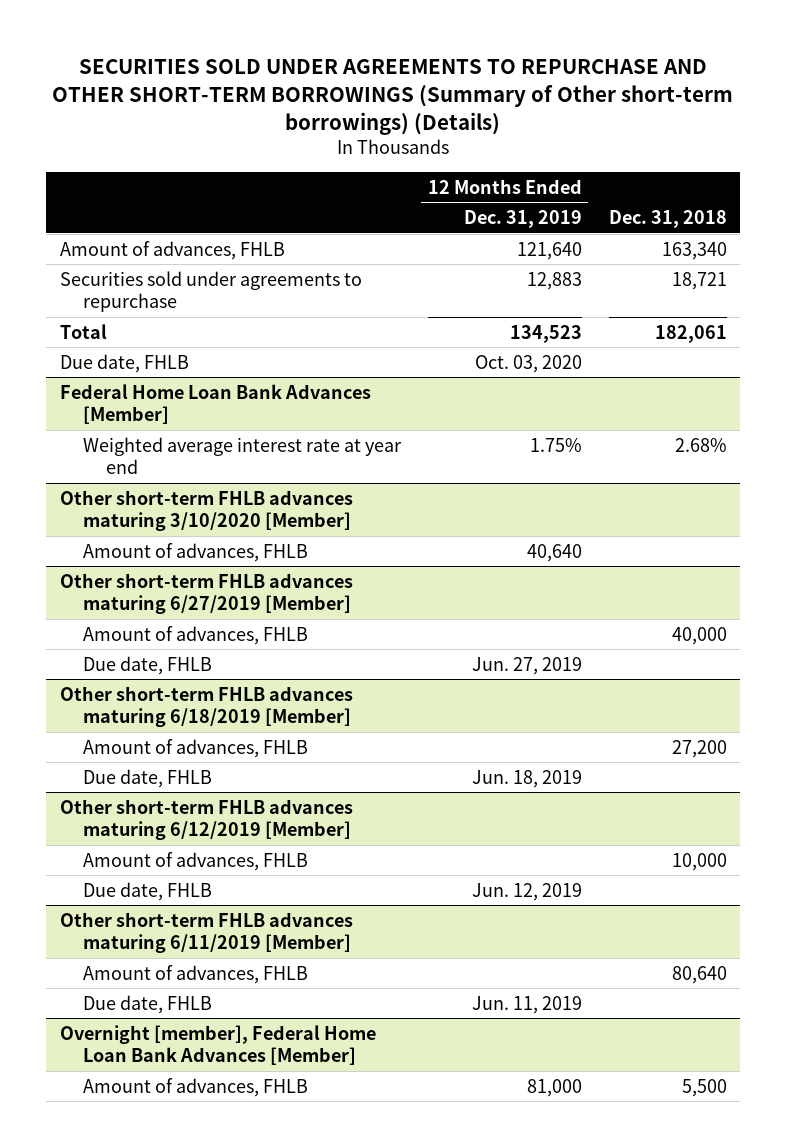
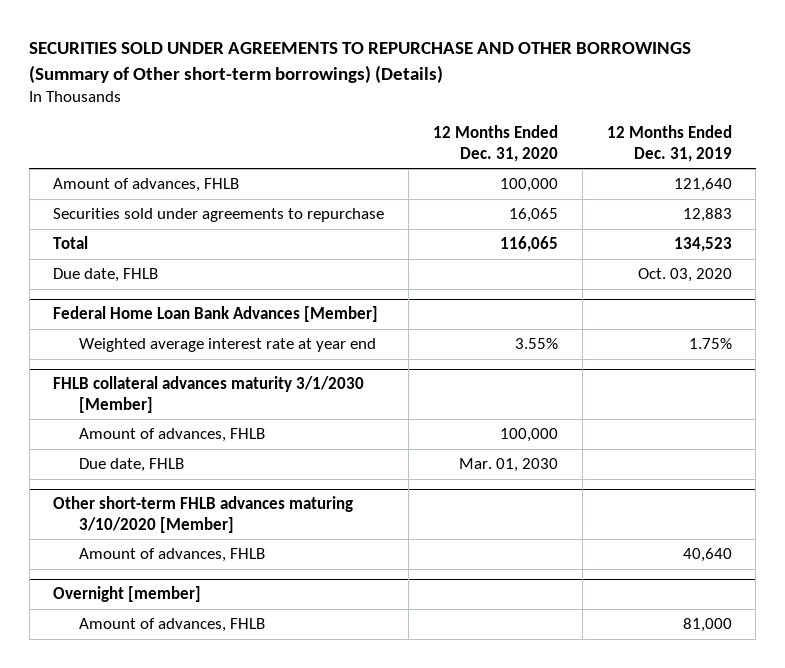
- SECURITIES SOLD UNDER AGREEMENTS TO REPURCHASE AND OTHER SHORT-TERM BORROWINGS (Summary of Other short-term borrowings) (Details)
+ SECURITIES SOLD UNDER AGREEMENTS TO REPURCHASE AND OTHER BORROWINGS (Summary of Other short-term borrowings) (Details)
- | 12 Months Ended Dec. 31, 2019 | Dec. 31, 2018
+ | 12 Months Ended Dec. 31, 2020 | 12 Months Ended Dec. 31, 2019
+ FHLB collateral advances maturity 3/1/2030 [Member]
+ Amount of advances, FHLB | 100,000 |
+ Due date, FHLB | Mar. 01, 2030 |
- Other short-term FHLB advances maturing 6/27/2019 [Member]
- Amount of advances, FHLB | | 40,000
- Due date, FHLB | Jun. 27, 2019 |
- Other short-term FHLB advances maturing 6/18/2019 [Member]
- Amount of advances, FHLB | | 27,200
- Due date, FHLB | Jun. 18, 2019 |
- Other short-term FHLB advances maturing 6/12/2019 [Member]
- Amount of advances, FHLB | | 10,000
- Due date, FHLB | Jun. 12, 2019 |
- Other short-term FHLB advances maturing 6/11/2019 [Member]
- Amount of advances, FHLB | | 80,640
- Due date, FHLB | Jun. 11, 2019 |
- Overnight [member], Federal Home Loan Bank Advances [Member]
+ Overnight [member]

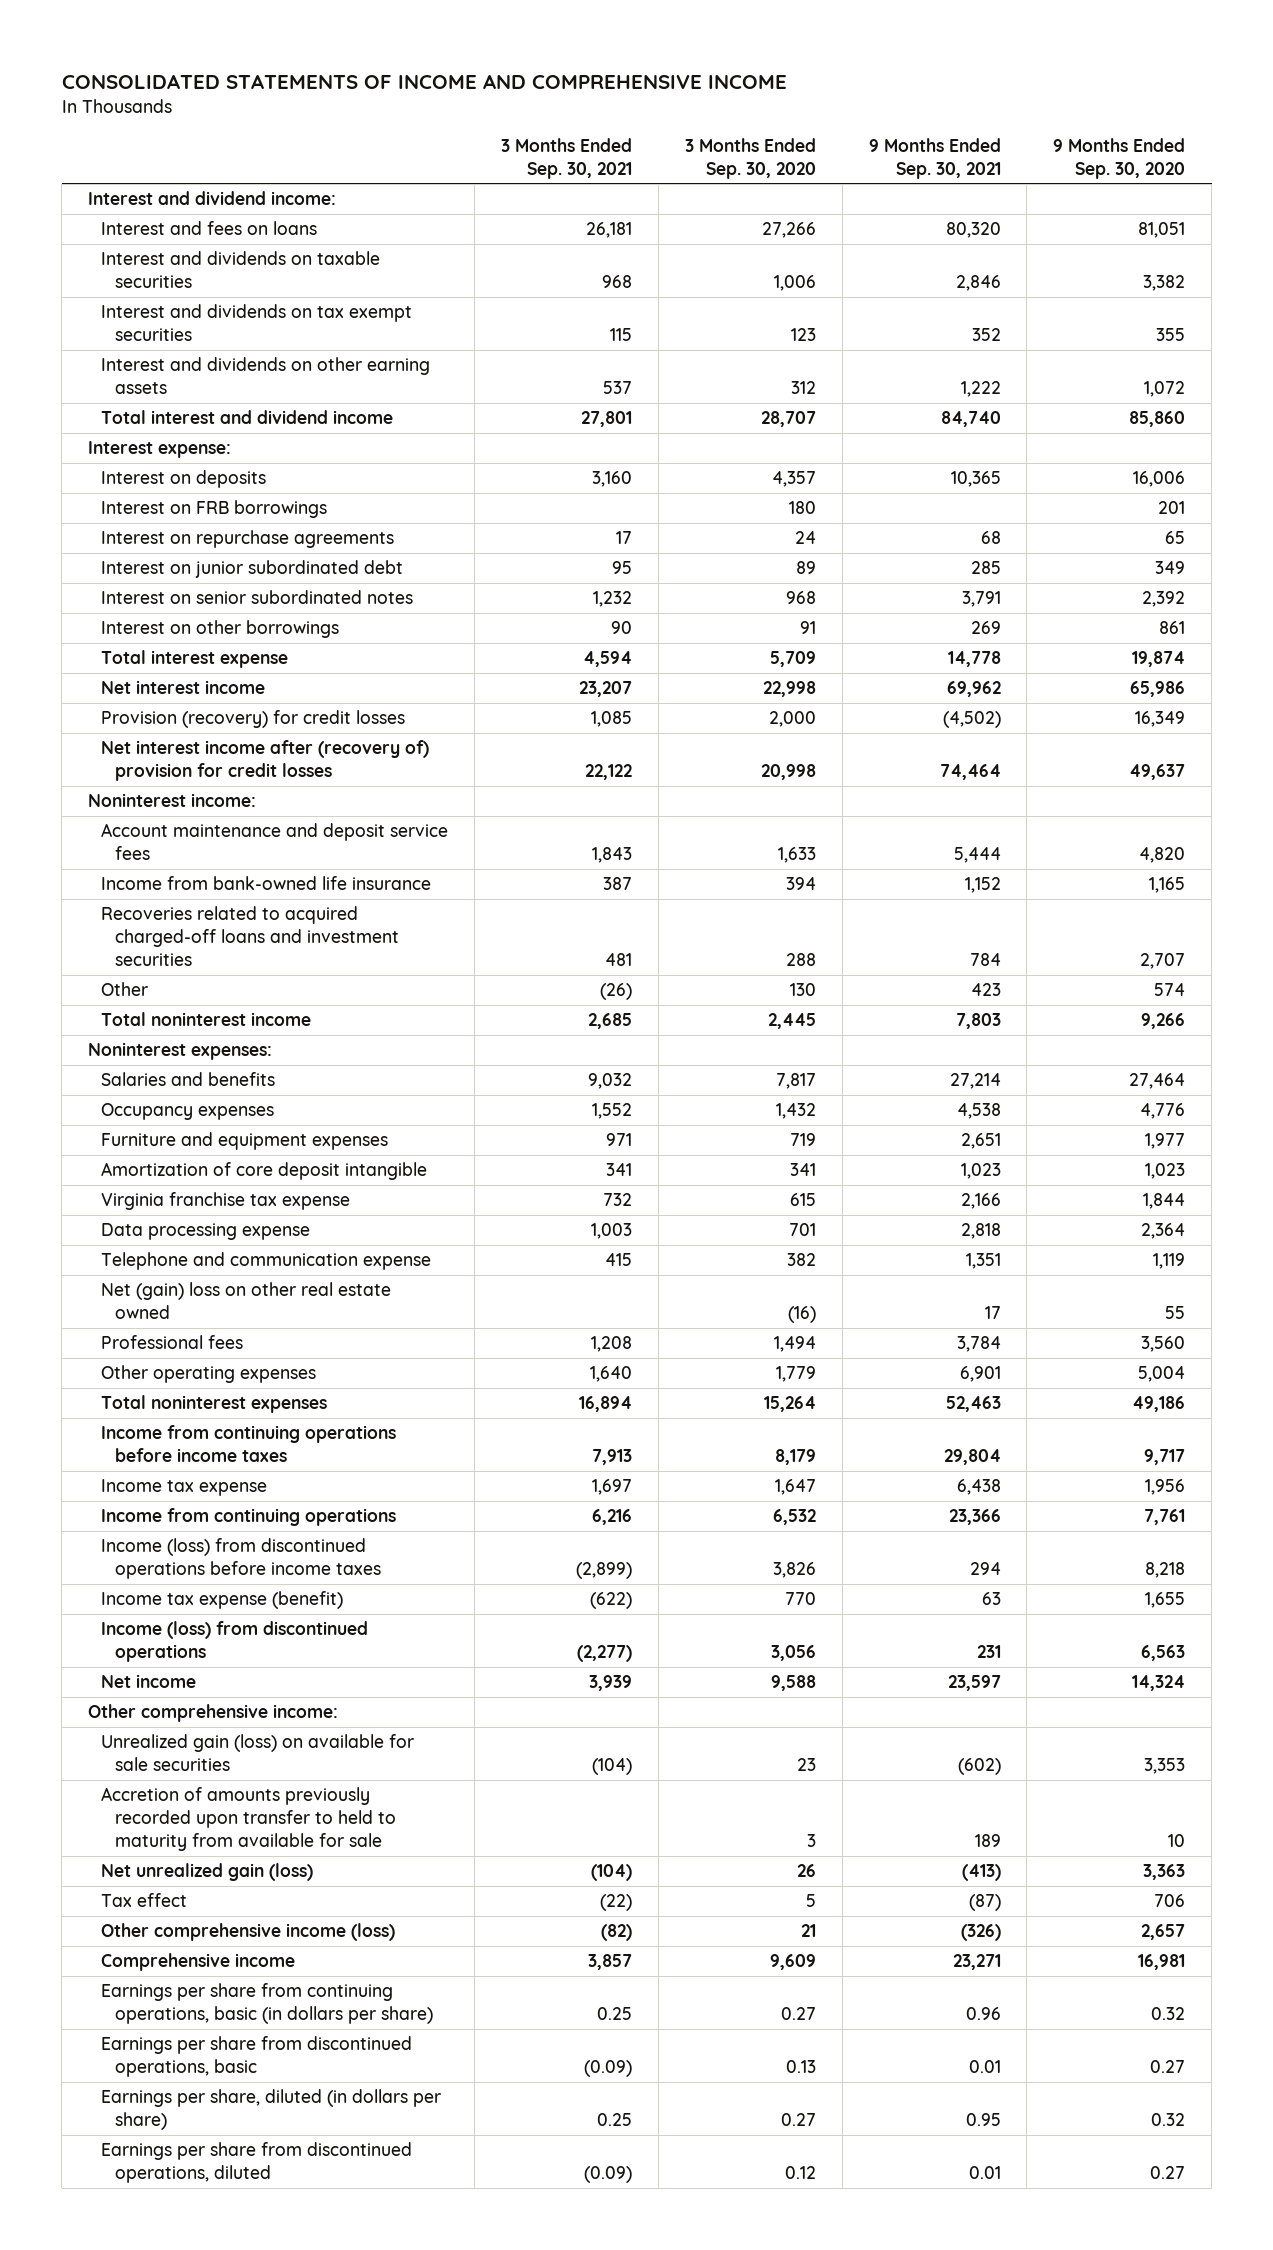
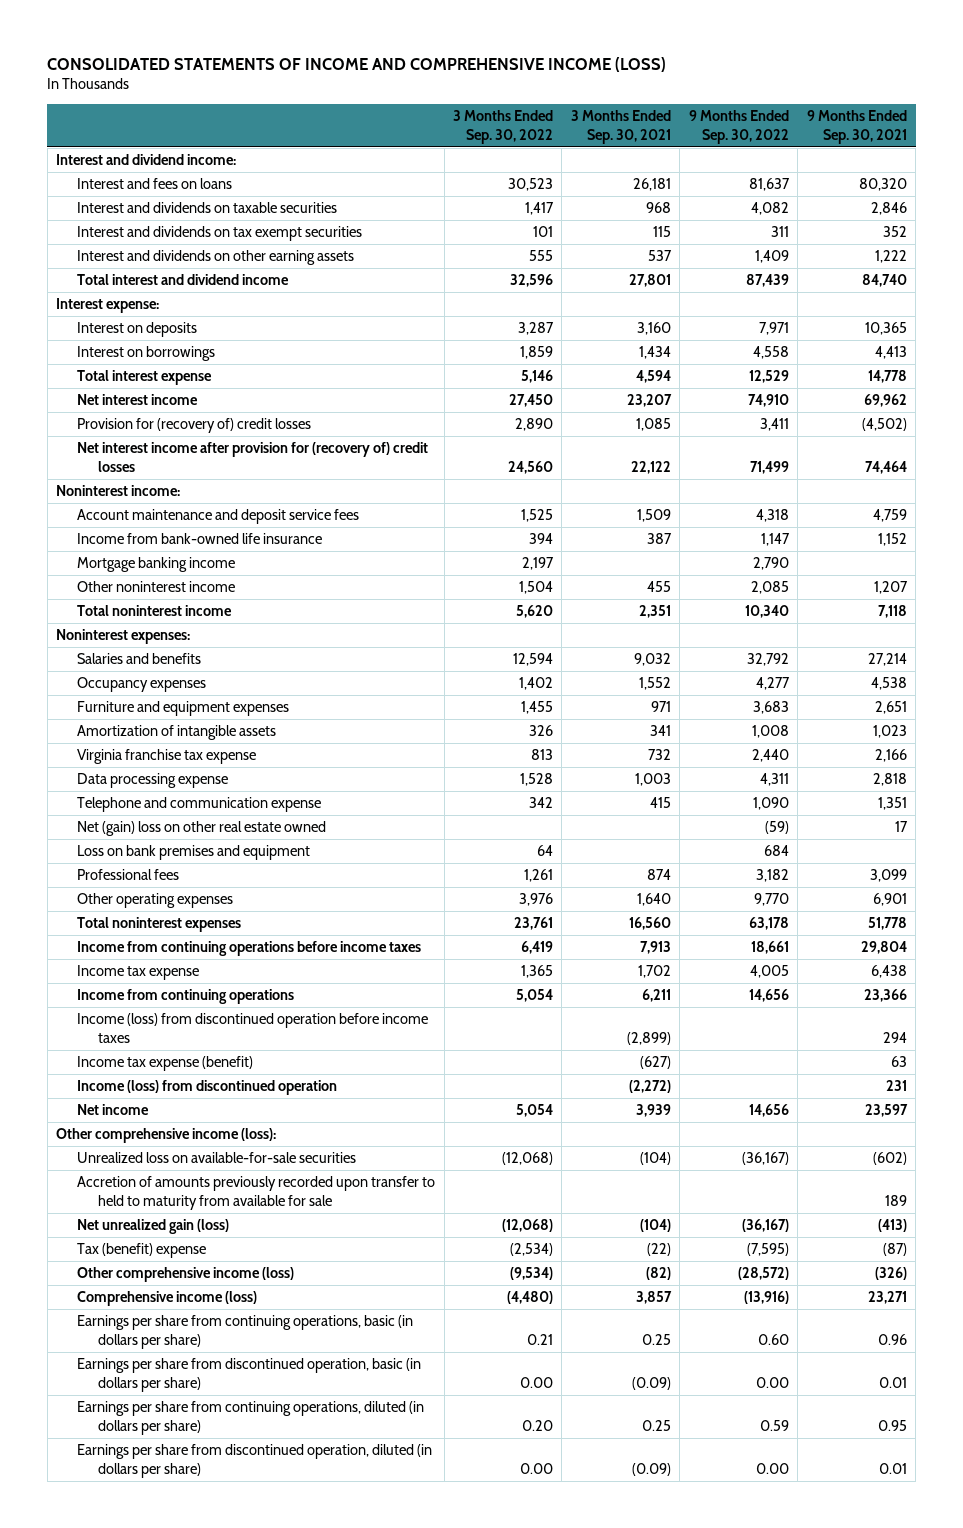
- CONSOLIDATED STATEMENTS OF INCOME AND COMPREHENSIVE INCOME
+ CONSOLIDATED STATEMENTS OF INCOME AND COMPREHENSIVE INCOME (LOSS)
- | 3 Months Ended Sep. 30, 2021 | 3 Months Ended Sep. 30, 2020 | 9 Months Ended Sep. 30, 2021 | 9 Months Ended Sep. 30, 2020
+ | 3 Months Ended Sep. 30, 2022 | 3 Months Ended Sep. 30, 2021 | 9 Months Ended Sep. 30, 2022 | 9 Months Ended Sep. 30, 2021
- Interest on FRB borrowings | | 180 | | 201
- Interest on repurchase agreements | 17 | 24 | 68 | 65
- Interest on junior subordinated debt | 95 | 89 | 285 | 349
- Interest on senior subordinated notes | 1,232 | 968 | 3,791 | 2,392
- Interest on other borrowings | 90 | 91 | 269 | 861
+ Interest on borrowings | 1,859 | 1,434 | 4,558 | 4,413
- Provision (recovery) for credit losses | 1,085 | 2,000 | (4,502) | 16,349
- Net interest income after (recovery of) provision for credit losses | 22,122 | 20,998 | 74,464 | 49,637
+ Provision for (recovery of) credit losses | 2,890 | 1,085 | 3,411 | (4,502)
+ Net interest income after provision for (recovery of) credit losses | 24,560 | 22,122 | 71,499 | 74,464
- Account maintenance and deposit service fees | 1,843 | 1,633 | 5,444 | 4,820
+ Account maintenance and deposit service fees | 1,525 | 1,509 | 4,318 | 4,759
- Recoveries related to acquired charged-off loans and investment securities | 481 | 288 | 784 | 2,707
- Other | (26) | 130 | 423 | 574
- Total noninterest income | 2,685 | 2,445 | 7,803 | 9,266
+ Mortgage banking income | 2,197 | | 2,790 |
+ Other noninterest income | 1,504 | 455 | 2,085 | 1,207
+ Total noninterest income | 5,620 | 2,351 | 10,340 | 7,118
- Amortization of core deposit intangible | 341 | 341 | 1,023 | 1,023
+ Amortization of intangible assets | 326 | 341 | 1,008 | 1,023
- Professional fees | 1,208 | 1,494 | 3,784 | 3,560
+ Loss on bank premises and equipment | 64 | | 684 |
+ Professional fees | 1,261 | 874 | 3,182 | 3,099
- Total noninterest expenses | 16,894 | 15,264 | 52,463 | 49,186
+ Total noninterest expenses | 23,761 | 16,560 | 63,178 | 51,778
- Income tax expense | 1,697 | 1,647 | 6,438 | 1,956
- Income from continuing operations | 6,216 | 6,532 | 23,366 | 7,761
- Income (loss) from discontinued operations before income taxes | (2,899) | 3,826 | 294 | 8,218
- Income tax expense (benefit) | (622) | 770 | 63 | 1,655
- Income (loss) from discontinued operations | (2,277) | 3,056 | 231 | 6,563
+ Income tax expense | 1,365 | 1,702 | 4,005 | 6,438
+ Income from continuing operations | 5,054 | 6,211 | 14,656 | 23,366
+ Income (loss) from discontinued operation before income taxes | | (2,899) | | 294
+ Income tax expense (benefit) | | (627) | | 63
+ Income (loss) from discontinued operation | | (2,272) | | 231
- Other comprehensive income:
- Unrealized gain (loss) on available for sale securities | (104) | 23 | (602) | 3,353
+ Other comprehensive income (loss):
+ Unrealized loss on available-for-sale securities | (12,068) | (104) | (36,167) | (602)
- Tax effect | (22) | 5 | (87) | 706
+ Tax (benefit) expense | (2,534) | (22) | (7,595) | (87)
- Comprehensive income | 3,857 | 9,609 | 23,271 | 16,981
+ Comprehensive income (loss) | (4,480) | 3,857 | (13,916) | 23,271
- Earnings per share from discontinued operations, basic | (0.09) | 0.13 | 0.01 | 0.27
- Earnings per share, diluted (in dollars per share) | 0.25 | 0.27 | 0.95 | 0.32
- Earnings per share from discontinued operations, diluted | (0.09) | 0.12 | 0.01 | 0.27
+ Earnings per share from discontinued operation, basic (in dollars per share) | 0.00 | (0.09) | 0.00 | 0.01
+ Earnings per share from continuing operations, diluted (in dollars per share) | 0.20 | 0.25 | 0.59 | 0.95
+ Earnings per share from discontinued operation, diluted (in dollars per share) | 0.00 | (0.09) | 0.00 | 0.01

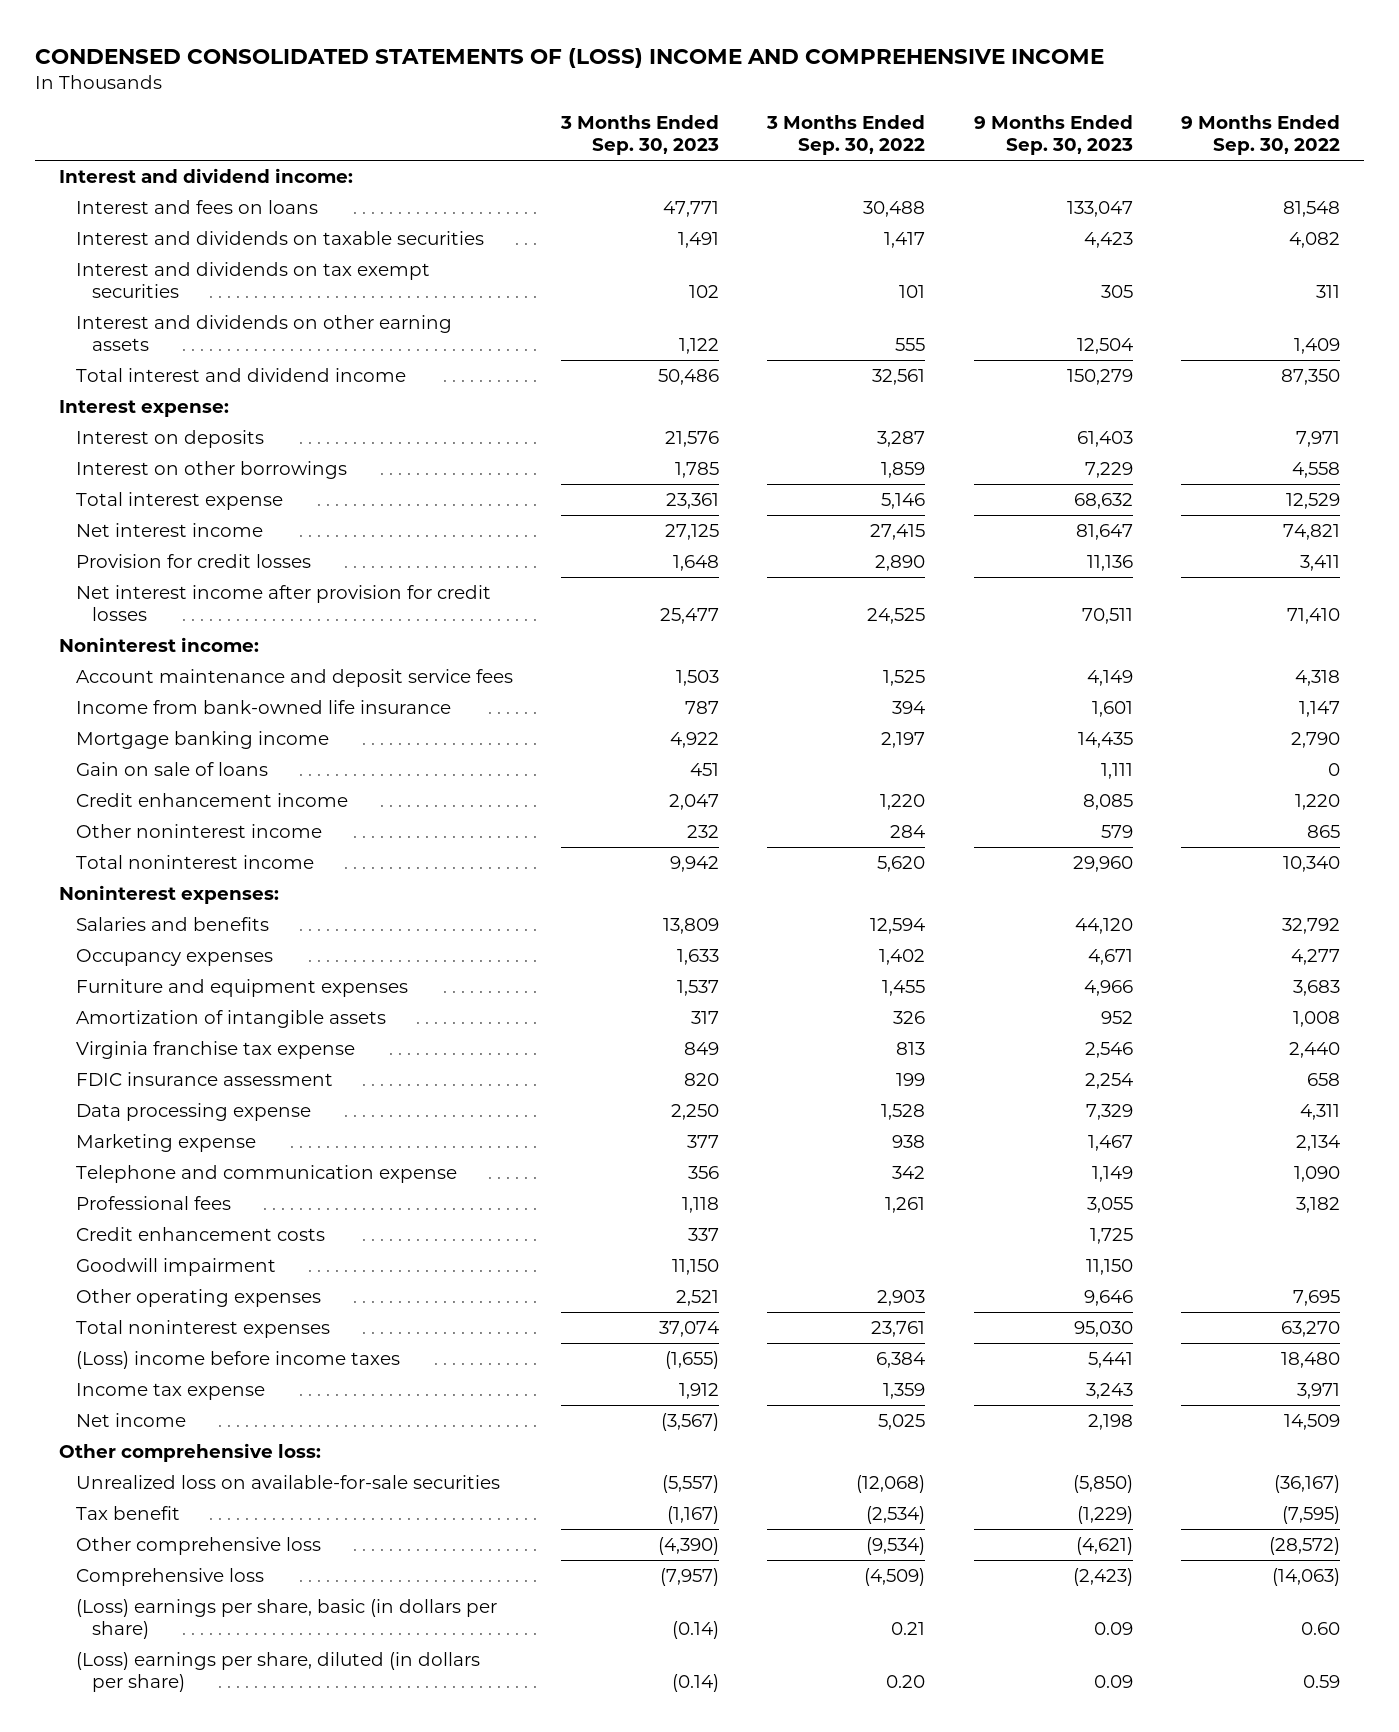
- CONSOLIDATED STATEMENTS OF INCOME AND COMPREHENSIVE INCOME (LOSS)
+ CONDENSED CONSOLIDATED STATEMENTS OF (LOSS) INCOME AND COMPREHENSIVE INCOME
- | 3 Months Ended Sep. 30, 2022 | 3 Months Ended Sep. 30, 2021 | 9 Months Ended Sep. 30, 2022 | 9 Months Ended Sep. 30, 2021
+ | 3 Months Ended Sep. 30, 2023 | 3 Months Ended Sep. 30, 2022 | 9 Months Ended Sep. 30, 2023 | 9 Months Ended Sep. 30, 2022
- Interest and fees on loans | 30,523 | 26,181 | 81,637 | 80,320
+ Interest and fees on loans | 47,771 | 30,488 | 133,047 | 81,548
- Total interest and dividend income | 32,596 | 27,801 | 87,439 | 84,740
+ Total interest and dividend income | 50,486 | 32,561 | 150,279 | 87,350
- Interest on borrowings | 1,859 | 1,434 | 4,558 | 4,413
+ Interest on other borrowings | 1,785 | 1,859 | 7,229 | 4,558
- Net interest income | 27,450 | 23,207 | 74,910 | 69,962
- Provision for (recovery of) credit losses | 2,890 | 1,085 | 3,411 | (4,502)
- Net interest income after provision for (recovery of) credit losses | 24,560 | 22,122 | 71,499 | 74,464
+ Net interest income | 27,125 | 27,415 | 81,647 | 74,821
+ Provision for credit losses | 1,648 | 2,890 | 11,136 | 3,411
+ Net interest income after provision for credit losses | 25,477 | 24,525 | 70,511 | 71,410
- Other noninterest income | 1,504 | 455 | 2,085 | 1,207
+ Gain on sale of loans | 451 | | 1,111 | 0
+ Credit enhancement income | 2,047 | 1,220 | 8,085 | 1,220
+ Other noninterest income | 232 | 284 | 579 | 865
+ FDIC insurance assessment | 820 | 199 | 2,254 | 658
+ Marketing expense | 377 | 938 | 1,467 | 2,134
- Net (gain) loss on other real estate owned | | | (59) | 17
- Loss on bank premises and equipment | 64 | | 684 |
- Other operating expenses | 3,976 | 1,640 | 9,770 | 6,901
- Total noninterest expenses | 23,761 | 16,560 | 63,178 | 51,778
- Income from continuing operations before income taxes | 6,419 | 7,913 | 18,661 | 29,804
- Income tax expense | 1,365 | 1,702 | 4,005 | 6,438
- Income from continuing operations | 5,054 | 6,211 | 14,656 | 23,366
- Income (loss) from discontinued operation before income taxes | | (2,899) | | 294
- Income tax expense (benefit) | | (627) | | 63
- Income (loss) from discontinued operation | | (2,272) | | 231
- Net income | 5,054 | 3,939 | 14,656 | 23,597
- Other comprehensive income (loss):
+ Credit enhancement costs | 337 | | 1,725 |
+ Goodwill impairment | 11,150 | | 11,150 |
+ Other operating expenses | 2,521 | 2,903 | 9,646 | 7,695
+ Total noninterest expenses | 37,074 | 23,761 | 95,030 | 63,270
+ (Loss) income before income taxes | (1,655) | 6,384 | 5,441 | 18,480
+ Income tax expense | 1,912 | 1,359 | 3,243 | 3,971
+ Net income | (3,567) | 5,025 | 2,198 | 14,509
+ Other comprehensive loss:
- Accretion of amounts previously recorded upon transfer to held to maturity from available for sale | | | | 189
- Net unrealized gain (loss) | (12,068) | (104) | (36,167) | (413)
- Tax (benefit) expense | (2,534) | (22) | (7,595) | (87)
- Other comprehensive income (loss) | (9,534) | (82) | (28,572) | (326)
- Comprehensive income (loss) | (4,480) | 3,857 | (13,916) | 23,271
- Earnings per share from continuing operations, basic (in dollars per share) | 0.21 | 0.25 | 0.60 | 0.96
- Earnings per share from discontinued operation, basic (in dollars per share) | 0.00 | (0.09) | 0.00 | 0.01
- Earnings per share from continuing operations, diluted (in dollars per share) | 0.20 | 0.25 | 0.59 | 0.95
- Earnings per share from discontinued operation, diluted (in dollars per share) | 0.00 | (0.09) | 0.00 | 0.01
+ Tax benefit | (1,167) | (2,534) | (1,229) | (7,595)
+ Other comprehensive loss | (4,390) | (9,534) | (4,621) | (28,572)
+ Comprehensive loss | (7,957) | (4,509) | (2,423) | (14,063)
+ (Loss) earnings per share, basic (in dollars per share) | (0.14) | 0.21 | 0.09 | 0.60
+ (Loss) earnings per share, diluted (in dollars per share) | (0.14) | 0.20 | 0.09 | 0.59

